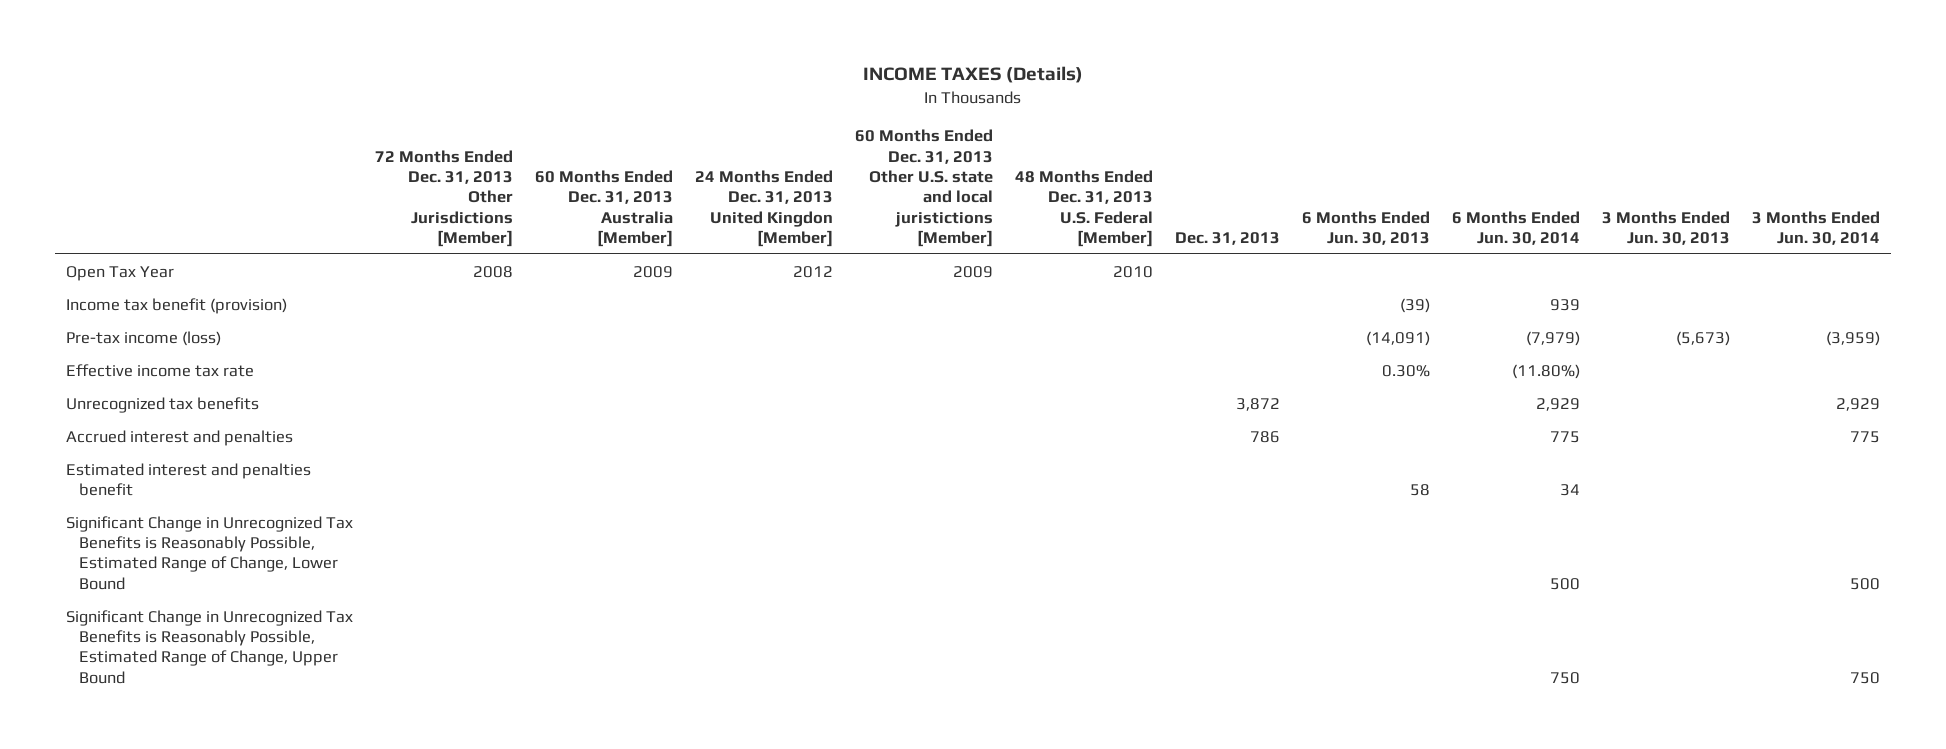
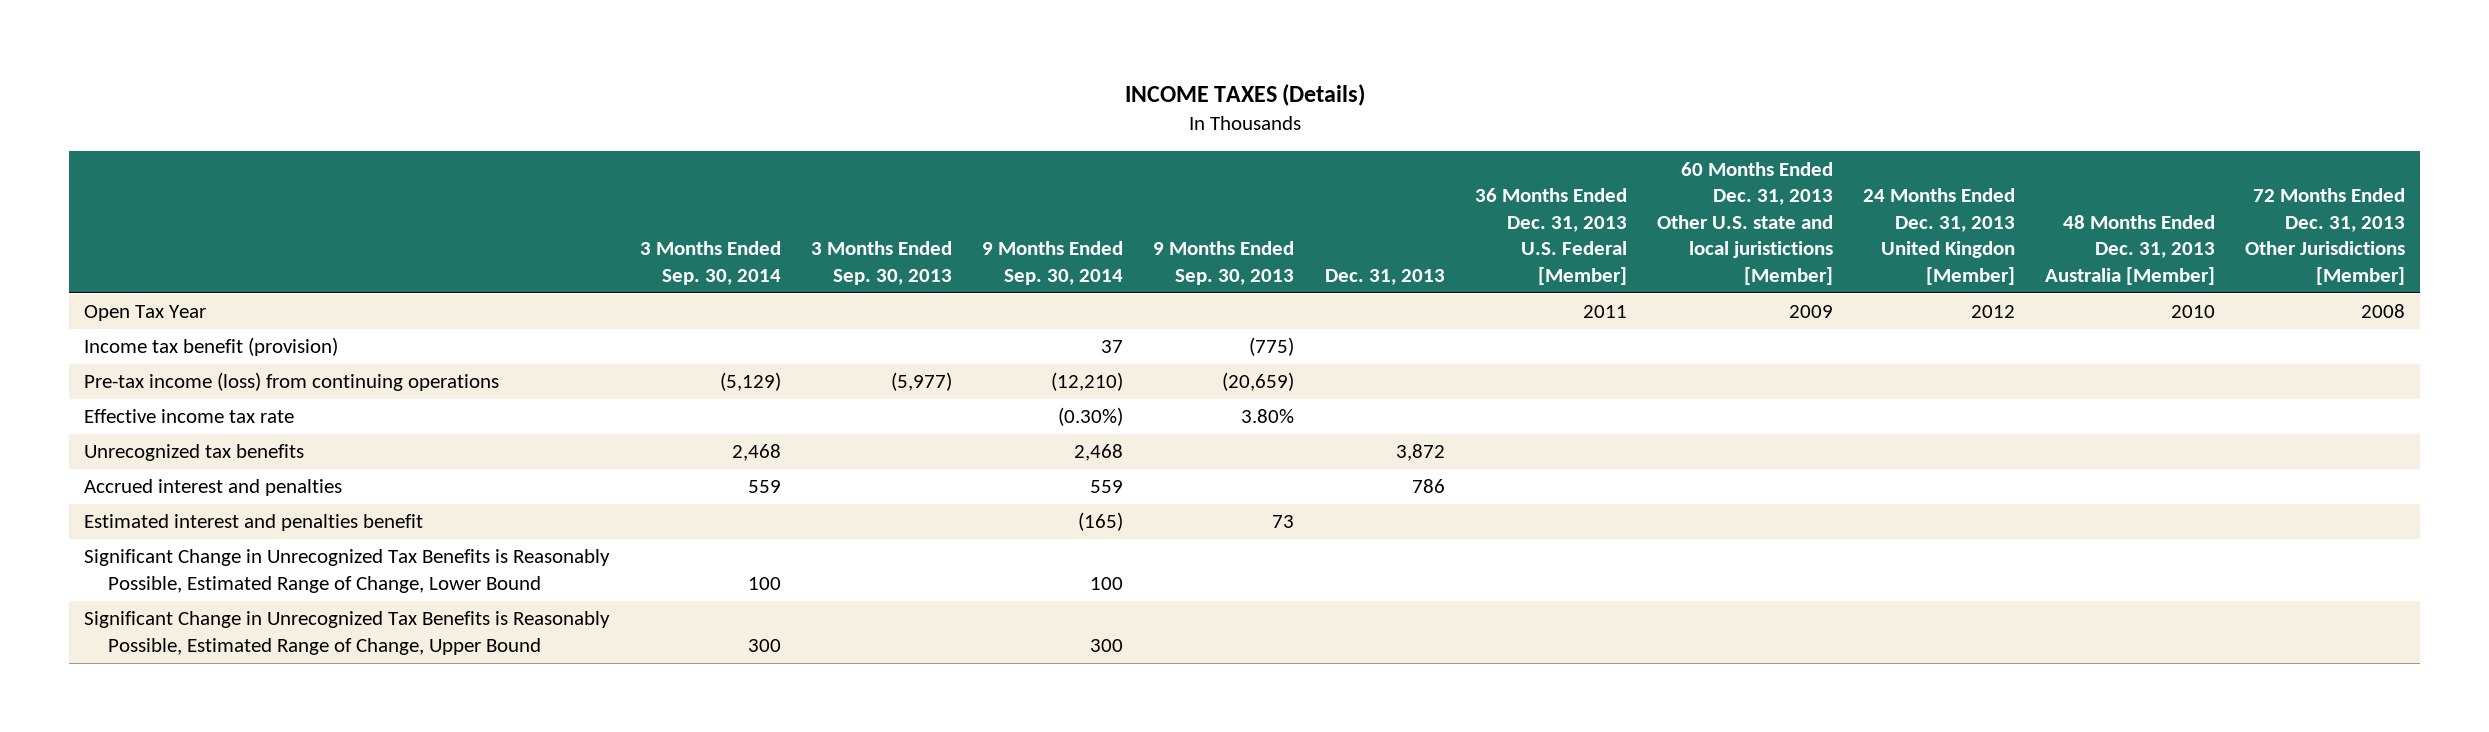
- | 72 Months Ended Dec. 31, 2013 Other Jurisdictions [Member] | 60 Months Ended Dec. 31, 2013 Australia [Member] | 24 Months Ended Dec. 31, 2013 United Kingdon [Member] | 60 Months Ended Dec. 31, 2013 Other U.S. state and local juristictions [Member] | 48 Months Ended Dec. 31, 2013 U.S. Federal [Member] | Dec. 31, 2013 | 6 Months Ended Jun. 30, 2013 | 6 Months Ended Jun. 30, 2014 | 3 Months Ended Jun. 30, 2013 | 3 Months Ended Jun. 30, 2014
+ | 3 Months Ended Sep. 30, 2014 | 3 Months Ended Sep. 30, 2013 | 9 Months Ended Sep. 30, 2014 | 9 Months Ended Sep. 30, 2013 | Dec. 31, 2013 | 36 Months Ended Dec. 31, 2013 U.S. Federal [Member] | 60 Months Ended Dec. 31, 2013 Other U.S. state and local juristictions [Member] | 24 Months Ended Dec. 31, 2013 United Kingdon [Member] | 48 Months Ended Dec. 31, 2013 Australia [Member] | 72 Months Ended Dec. 31, 2013 Other Jurisdictions [Member]
- Pre-tax income (loss) | | | | | | | (14,091) | (7,979) | (5,673) | (3,959)
+ Pre-tax income (loss) from continuing operations | (5,129) | (5,977) | (12,210) | (20,659) | | | | | |

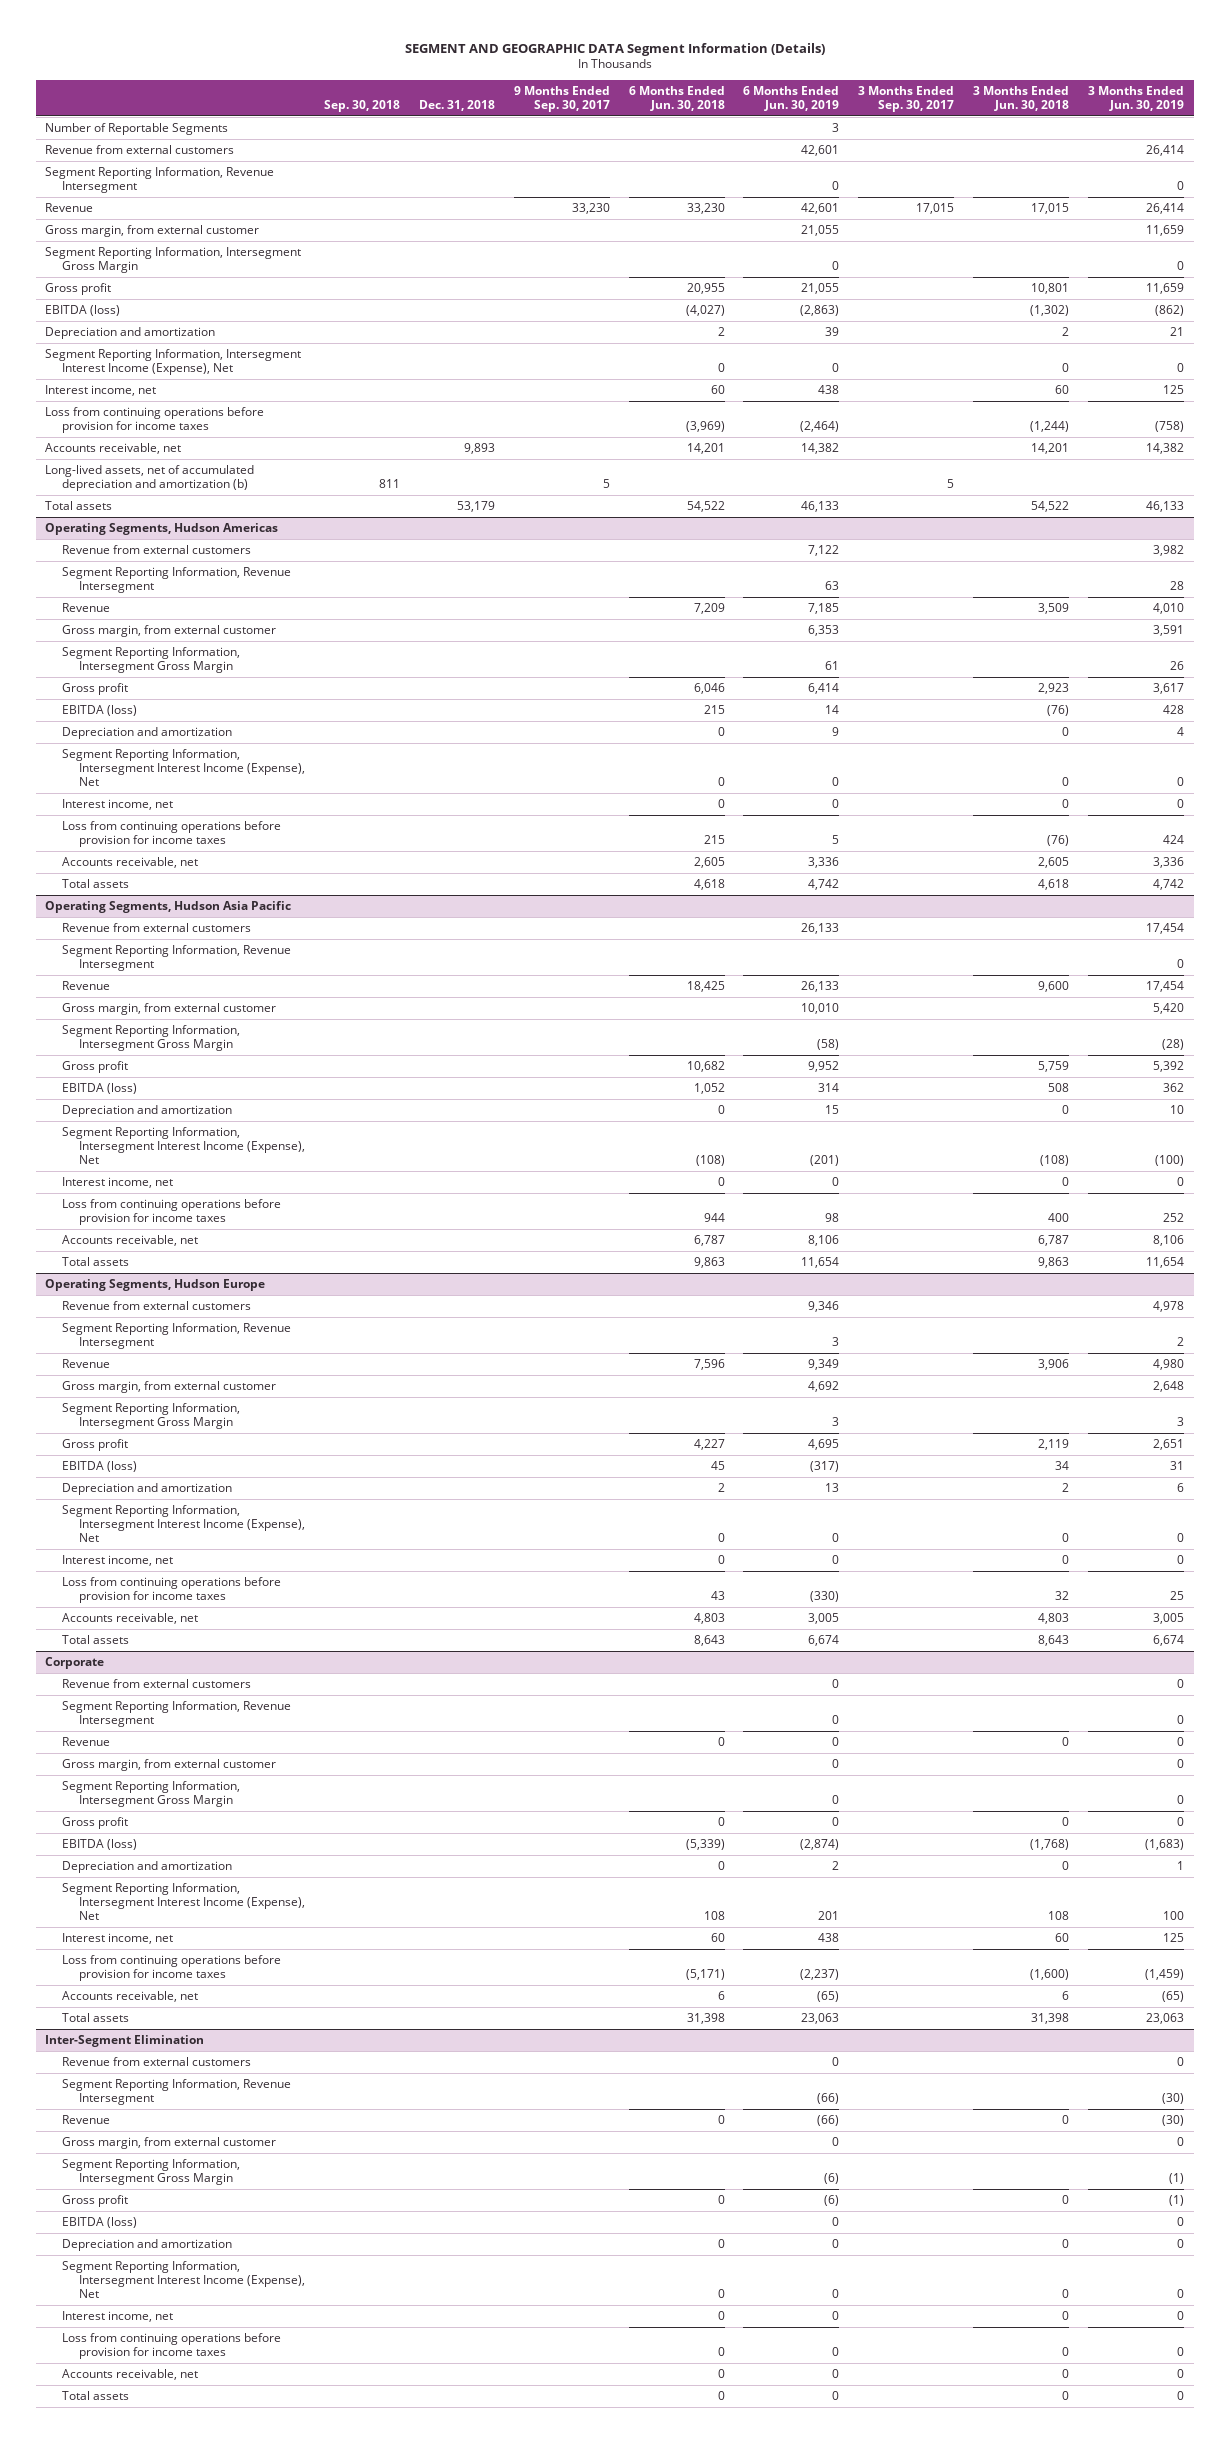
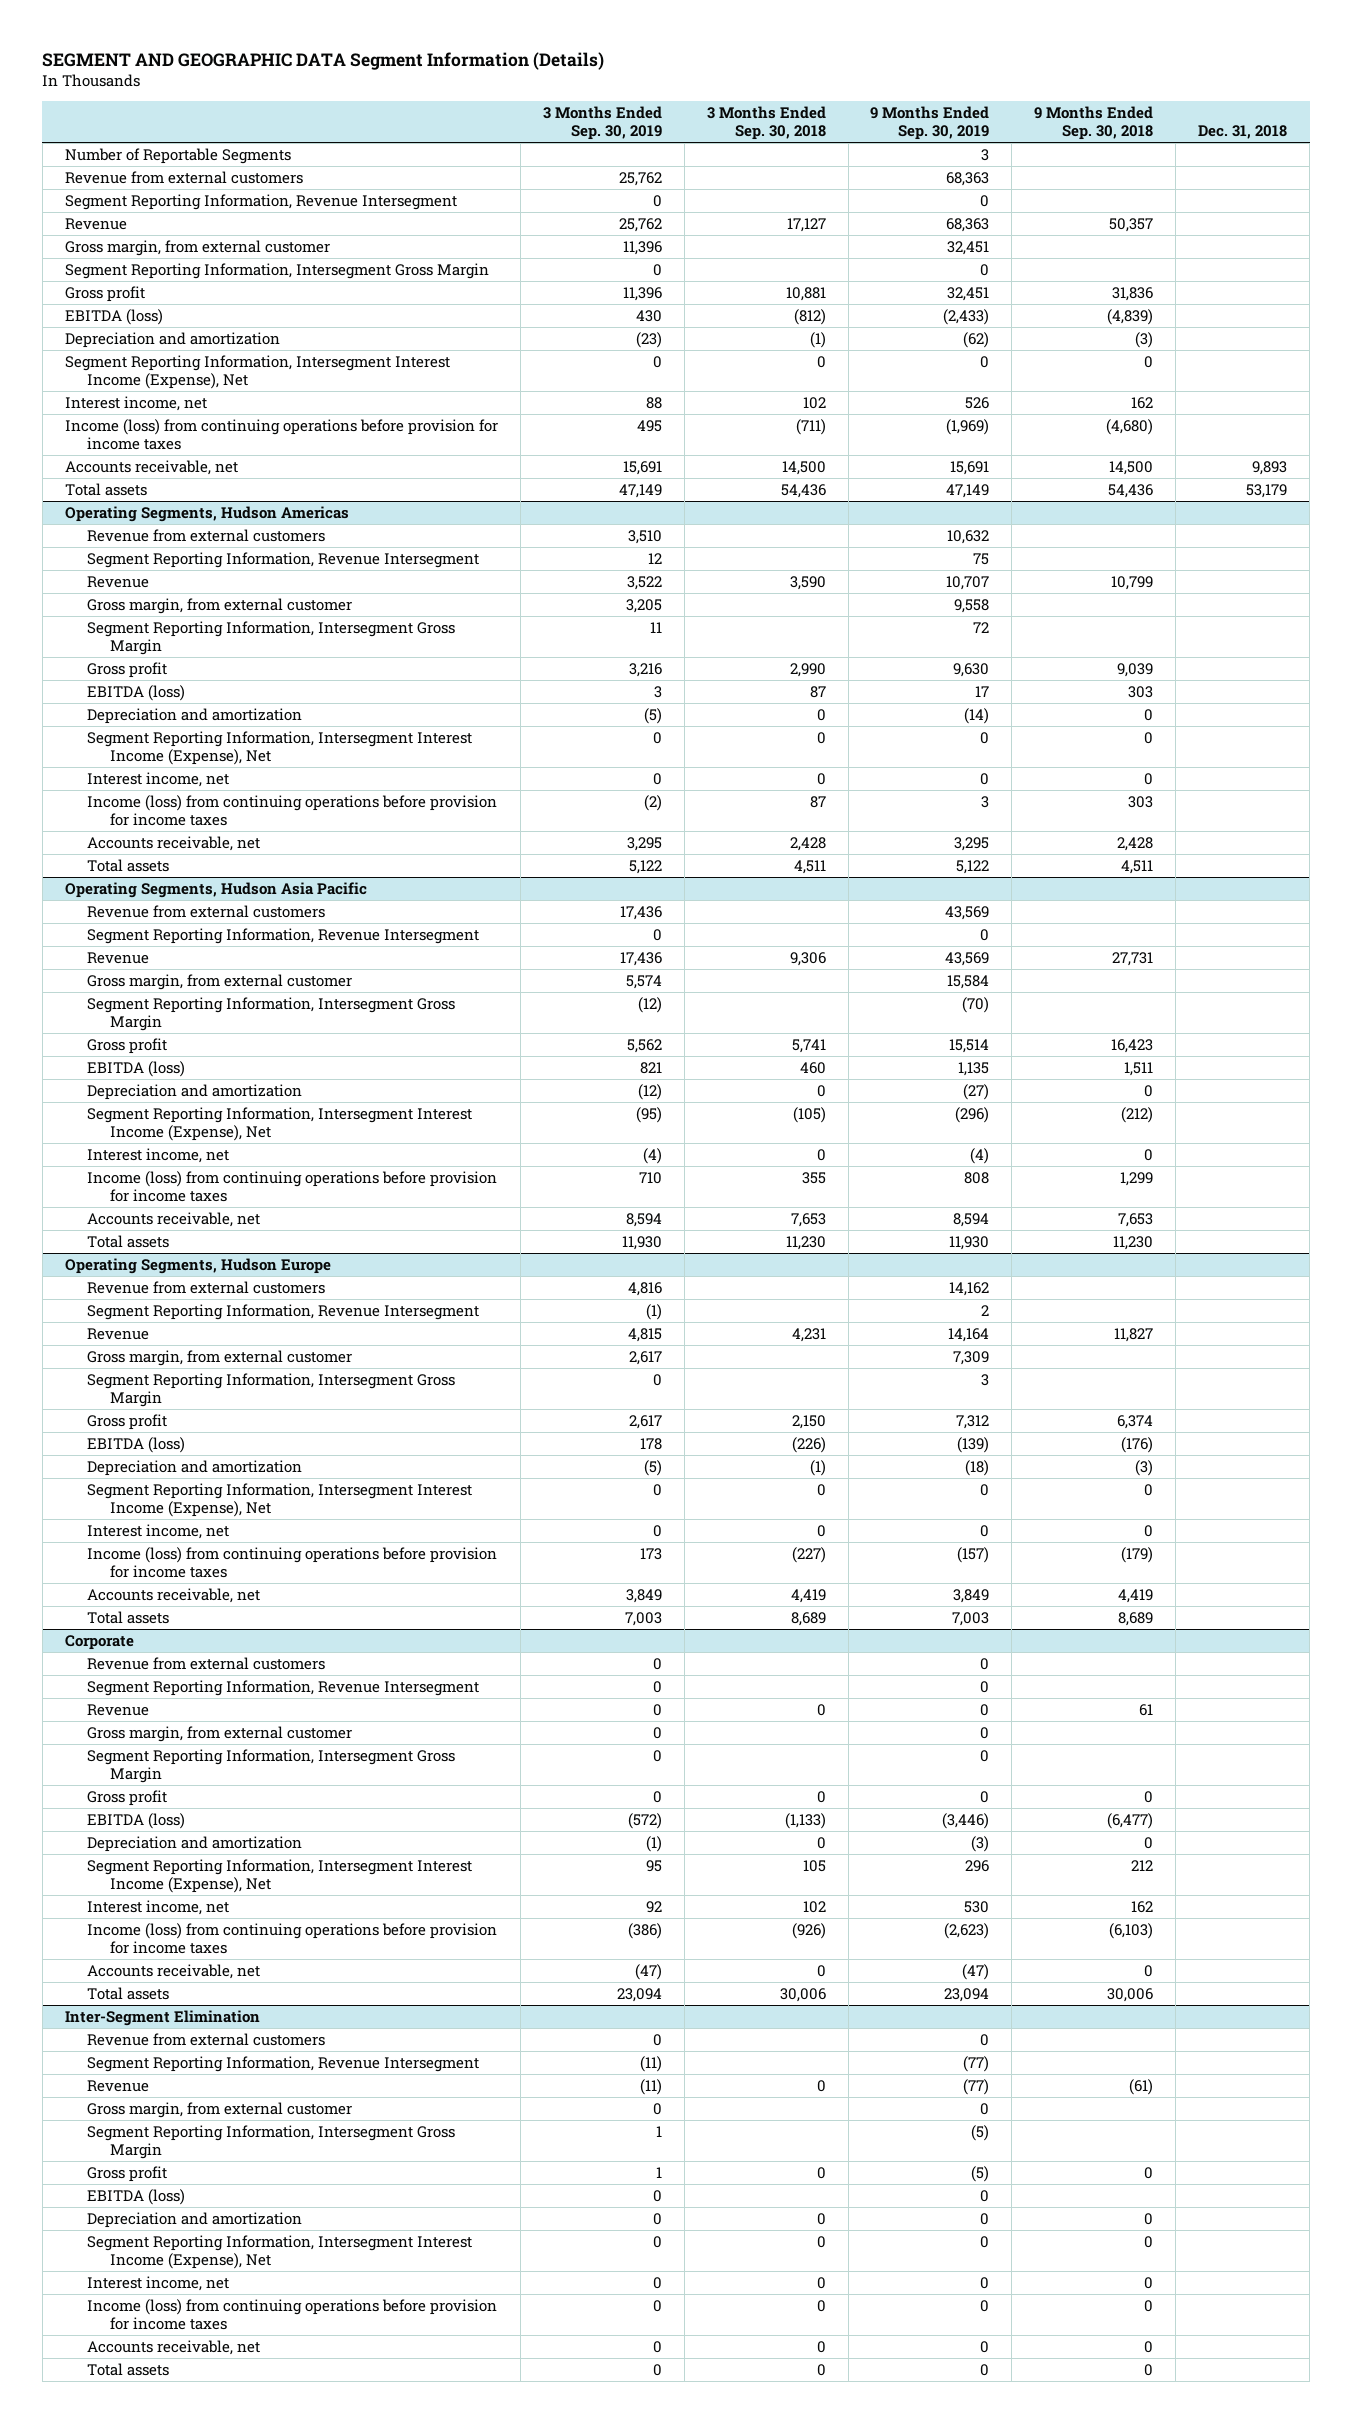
- | Sep. 30, 2018 | Dec. 31, 2018 | 9 Months Ended Sep. 30, 2017 | 6 Months Ended Jun. 30, 2018 | 6 Months Ended Jun. 30, 2019 | 3 Months Ended Sep. 30, 2017 | 3 Months Ended Jun. 30, 2018 | 3 Months Ended Jun. 30, 2019
+ | 3 Months Ended Sep. 30, 2019 | 3 Months Ended Sep. 30, 2018 | 9 Months Ended Sep. 30, 2019 | 9 Months Ended Sep. 30, 2018 | Dec. 31, 2018
- Loss from continuing operations before provision for income taxes | | | | (3,969) | (2,464) | | (1,244) | (758)
+ Income (loss) from continuing operations before provision for income taxes | 495 | (711) | (1,969) | (4,680) |
- Long-lived assets, net of accumulated depreciation and amortization (b) | 811 | | 5 | | | 5 | |
@ Operating Segments, Hudson Americas
- Loss from continuing operations before provision for income taxes | | | | 215 | 5 | | (76) | 424
+ Income (loss) from continuing operations before provision for income taxes | (2) | 87 | 3 | 303 |
@ Operating Segments, Hudson Asia Pacific
- Loss from continuing operations before provision for income taxes | | | | 944 | 98 | | 400 | 252
+ Income (loss) from continuing operations before provision for income taxes | 710 | 355 | 808 | 1,299 |
@ Operating Segments, Hudson Europe
- Loss from continuing operations before provision for income taxes | | | | 43 | (330) | | 32 | 25
+ Income (loss) from continuing operations before provision for income taxes | 173 | (227) | (157) | (179) |
@ Corporate
- Loss from continuing operations before provision for income taxes | | | | (5,171) | (2,237) | | (1,600) | (1,459)
+ Income (loss) from continuing operations before provision for income taxes | (386) | (926) | (2,623) | (6,103) |
@ Inter-Segment Elimination
- Loss from continuing operations before provision for income taxes | | | | 0 | 0 | | 0 | 0
+ Income (loss) from continuing operations before provision for income taxes | 0 | 0 | 0 | 0 |

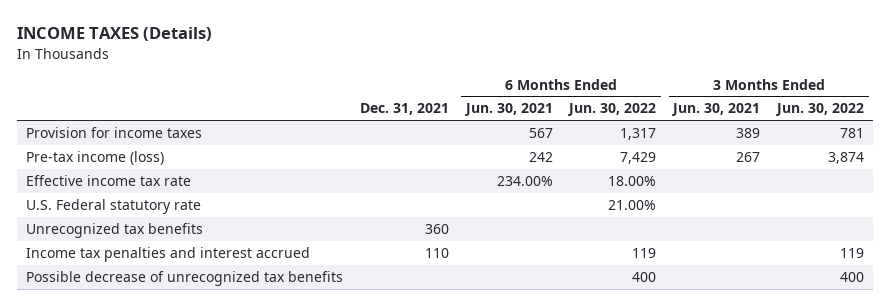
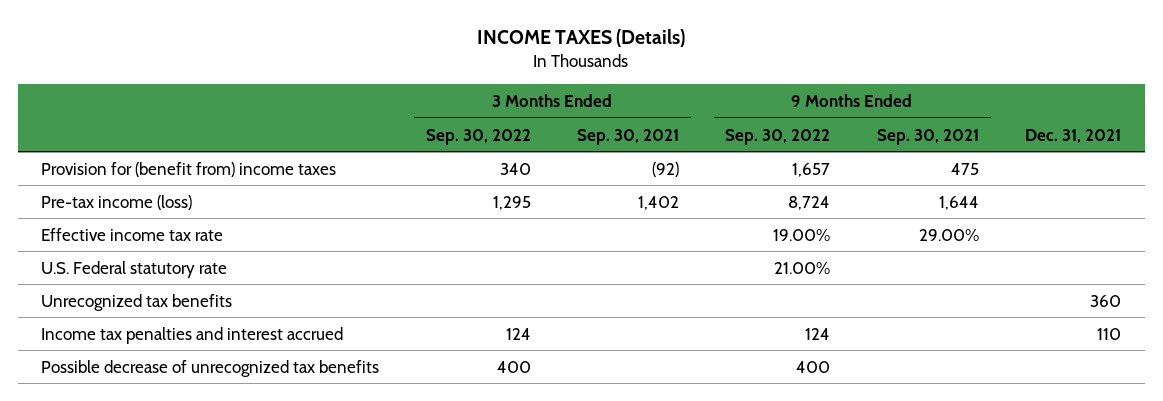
- | Dec. 31, 2021 | 6 Months Ended Jun. 30, 2021 | 6 Months Ended Jun. 30, 2022 | 3 Months Ended Jun. 30, 2021 | 3 Months Ended Jun. 30, 2022
+ | 3 Months Ended Sep. 30, 2022 | 3 Months Ended Sep. 30, 2021 | 9 Months Ended Sep. 30, 2022 | 9 Months Ended Sep. 30, 2021 | Dec. 31, 2021
- Provision for income taxes | | 567 | 1,317 | 389 | 781
+ Provision for (benefit from) income taxes | 340 | (92) | 1,657 | 475 |

